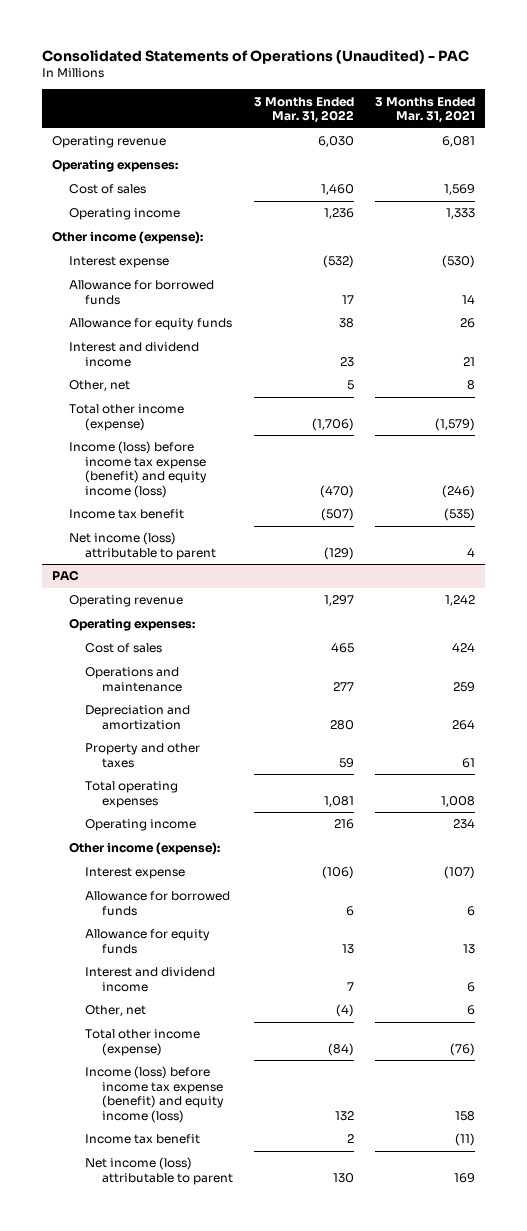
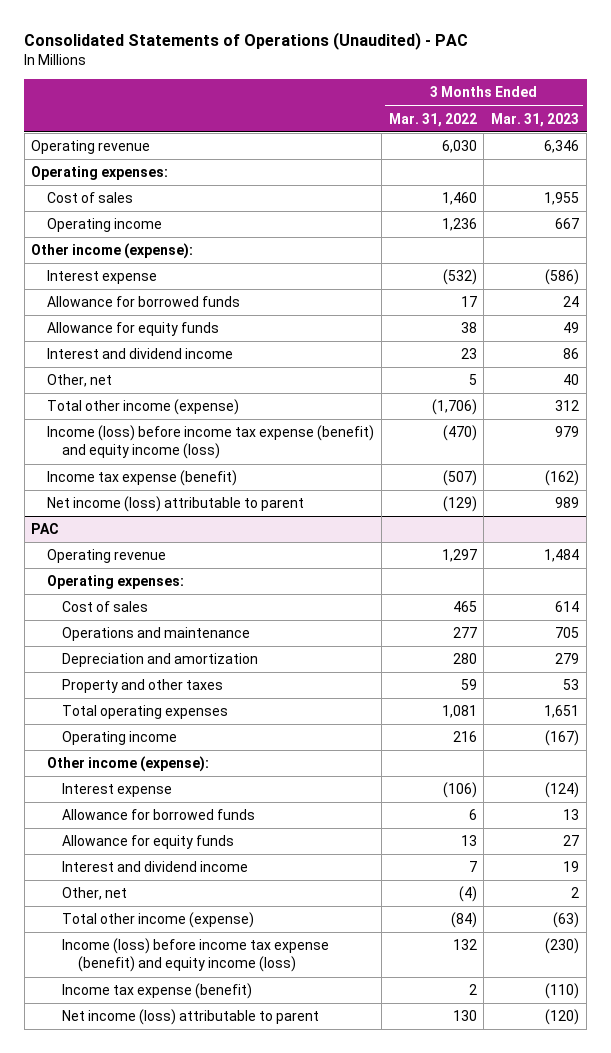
- | 3 Months Ended Mar. 31, 2022 | 3 Months Ended Mar. 31, 2021
+ | 3 Months Ended Mar. 31, 2022 | 3 Months Ended Mar. 31, 2023
- Income tax benefit | (507) | (535)
+ Income tax expense (benefit) | (507) | (162)
@ PAC
- Income tax benefit | 2 | (11)
+ Income tax expense (benefit) | 2 | (110)

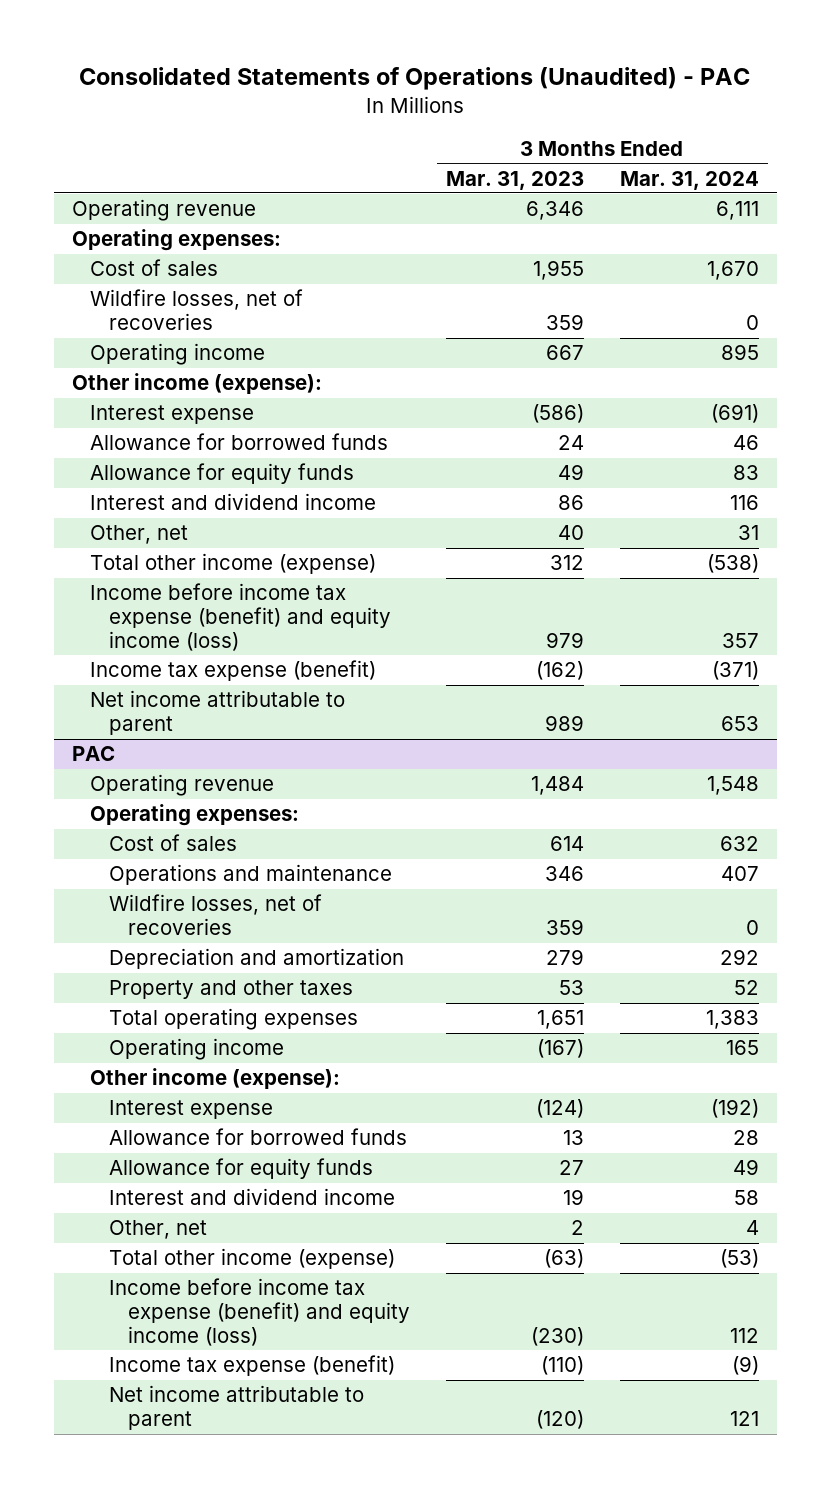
- | 3 Months Ended Mar. 31, 2022 | 3 Months Ended Mar. 31, 2023
+ | 3 Months Ended Mar. 31, 2023 | 3 Months Ended Mar. 31, 2024
+ Wildfire losses, net of recoveries | 359 | 0
- Income (loss) before income tax expense (benefit) and equity income (loss) | (470) | 979
+ Income before income tax expense (benefit) and equity income (loss) | 979 | 357
- Net income (loss) attributable to parent | (129) | 989
+ Net income attributable to parent | 989 | 653
@ PAC
- Operations and maintenance | 277 | 705
+ Operations and maintenance | 346 | 407
+ Wildfire losses, net of recoveries | 359 | 0
- Income (loss) before income tax expense (benefit) and equity income (loss) | 132 | (230)
+ Income before income tax expense (benefit) and equity income (loss) | (230) | 112
- Net income (loss) attributable to parent | 130 | (120)
+ Net income attributable to parent | (120) | 121

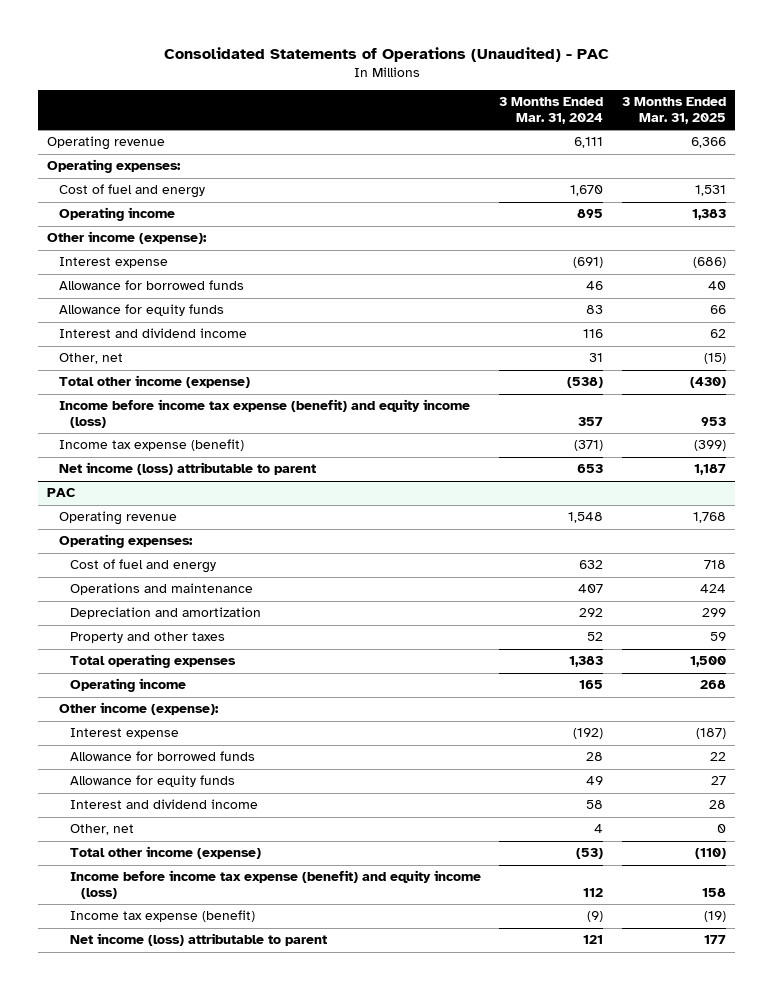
- | 3 Months Ended Mar. 31, 2023 | 3 Months Ended Mar. 31, 2024
+ | 3 Months Ended Mar. 31, 2024 | 3 Months Ended Mar. 31, 2025
- Cost of sales | 1,955 | 1,670
- Wildfire losses, net of recoveries | 359 | 0
+ Cost of fuel and energy | 1,670 | 1,531
- Net income attributable to parent | 989 | 653
+ Net income (loss) attributable to parent | 653 | 1,187
@ PAC
- Cost of sales | 614 | 632
+ Cost of fuel and energy | 632 | 718
- Wildfire losses, net of recoveries | 359 | 0
- Net income attributable to parent | (120) | 121
+ Net income (loss) attributable to parent | 121 | 177

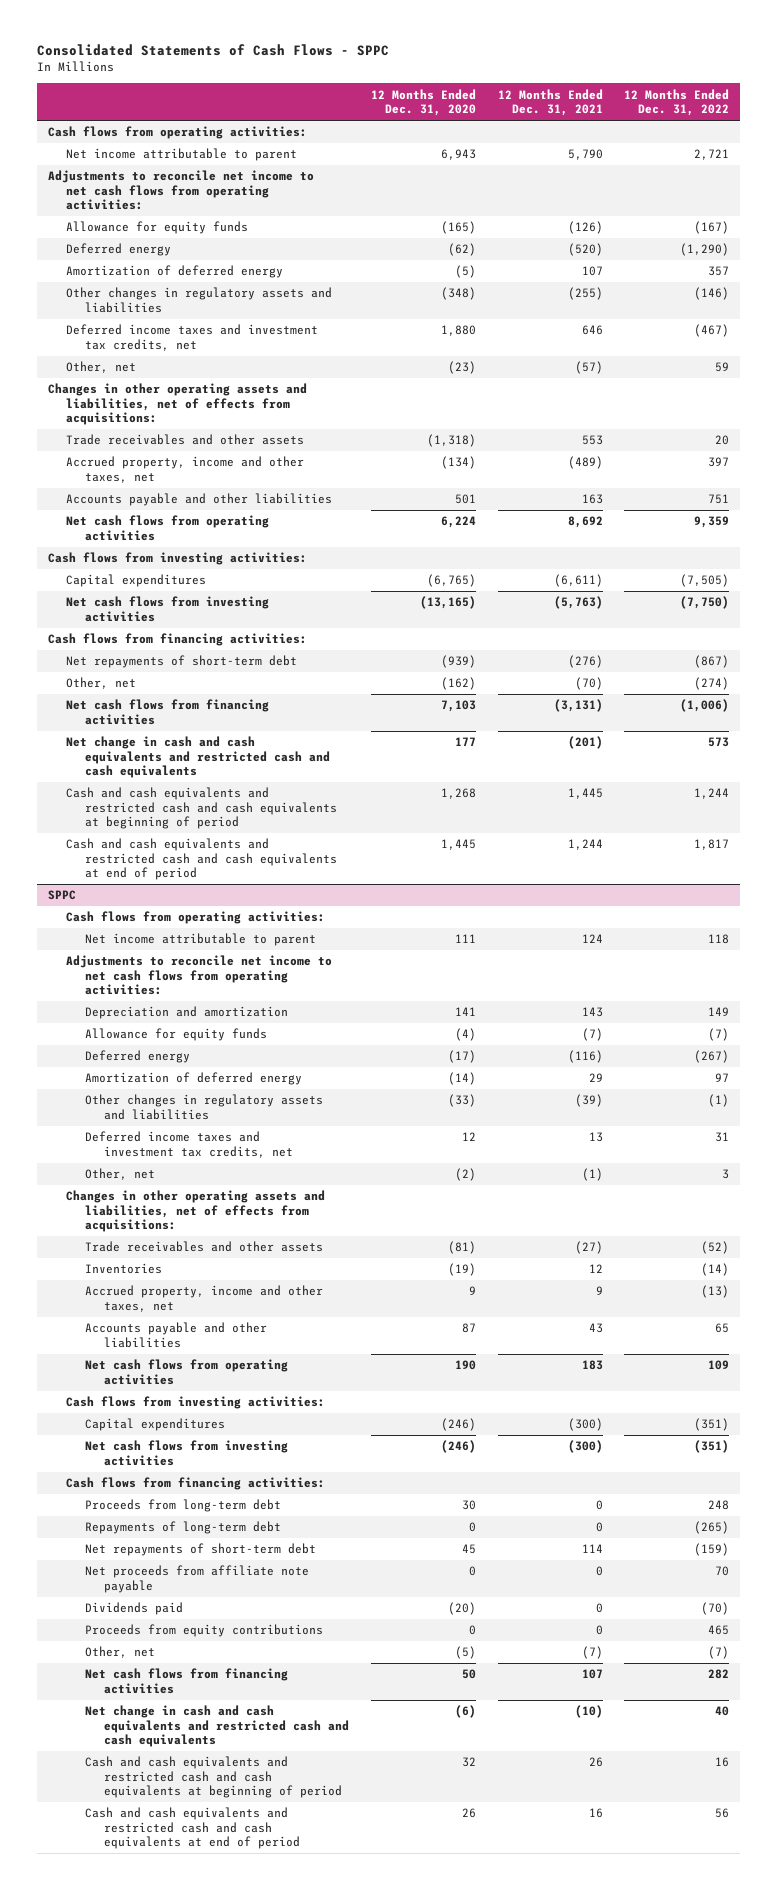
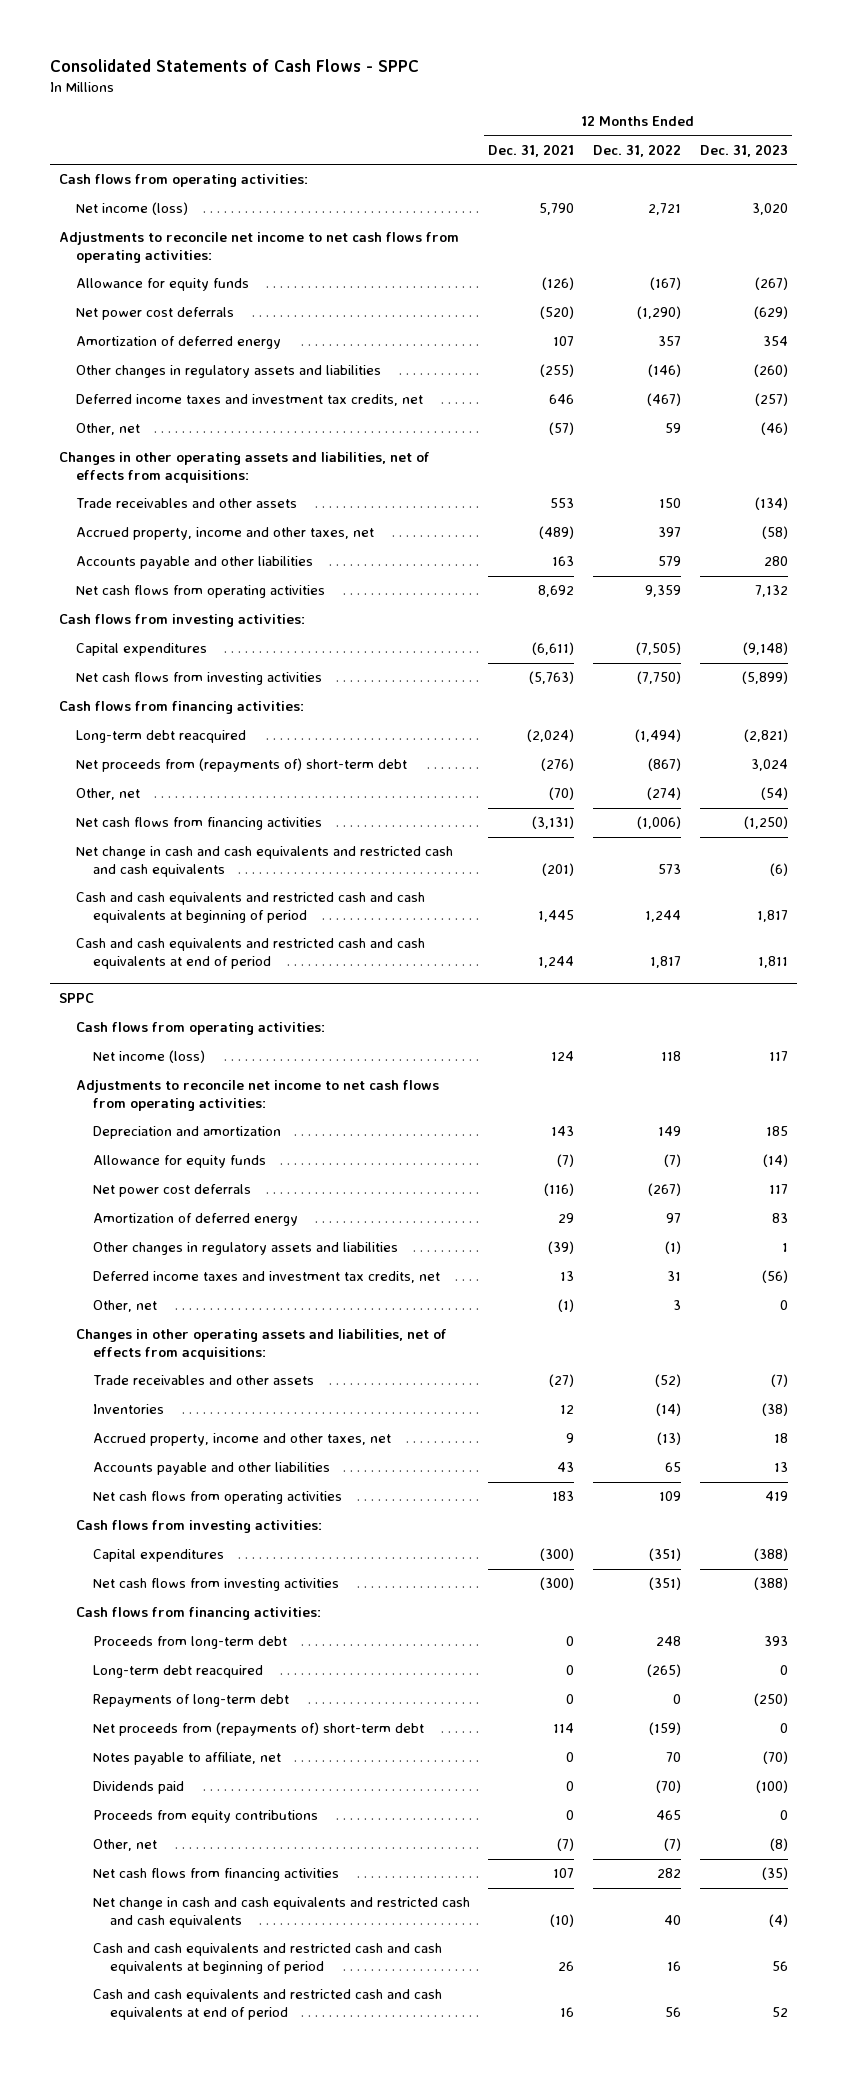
- | 12 Months Ended Dec. 31, 2020 | 12 Months Ended Dec. 31, 2021 | 12 Months Ended Dec. 31, 2022
+ | 12 Months Ended Dec. 31, 2021 | 12 Months Ended Dec. 31, 2022 | 12 Months Ended Dec. 31, 2023
- Net income attributable to parent | 6,943 | 5,790 | 2,721
+ Net income (loss) | 5,790 | 2,721 | 3,020
- Deferred energy | (62) | (520) | (1,290)
+ Net power cost deferrals | (520) | (1,290) | (629)
- Trade receivables and other assets | (1,318) | 553 | 20
+ Trade receivables and other assets | 553 | 150 | (134)
- Accounts payable and other liabilities | 501 | 163 | 751
+ Accounts payable and other liabilities | 163 | 579 | 280
- Net repayments of short-term debt | (939) | (276) | (867)
+ Long-term debt reacquired | (2,024) | (1,494) | (2,821)
+ Net proceeds from (repayments of) short-term debt | (276) | (867) | 3,024
@ SPPC
- Net income attributable to parent | 111 | 124 | 118
+ Net income (loss) | 124 | 118 | 117
- Deferred energy | (17) | (116) | (267)
+ Net power cost deferrals | (116) | (267) | 117
- Repayments of long-term debt | 0 | 0 | (265)
- Net repayments of short-term debt | 45 | 114 | (159)
- Net proceeds from affiliate note payable | 0 | 0 | 70
+ Long-term debt reacquired | 0 | (265) | 0
+ Repayments of long-term debt | 0 | 0 | (250)
+ Net proceeds from (repayments of) short-term debt | 114 | (159) | 0
+ Notes payable to affiliate, net | 0 | 70 | (70)

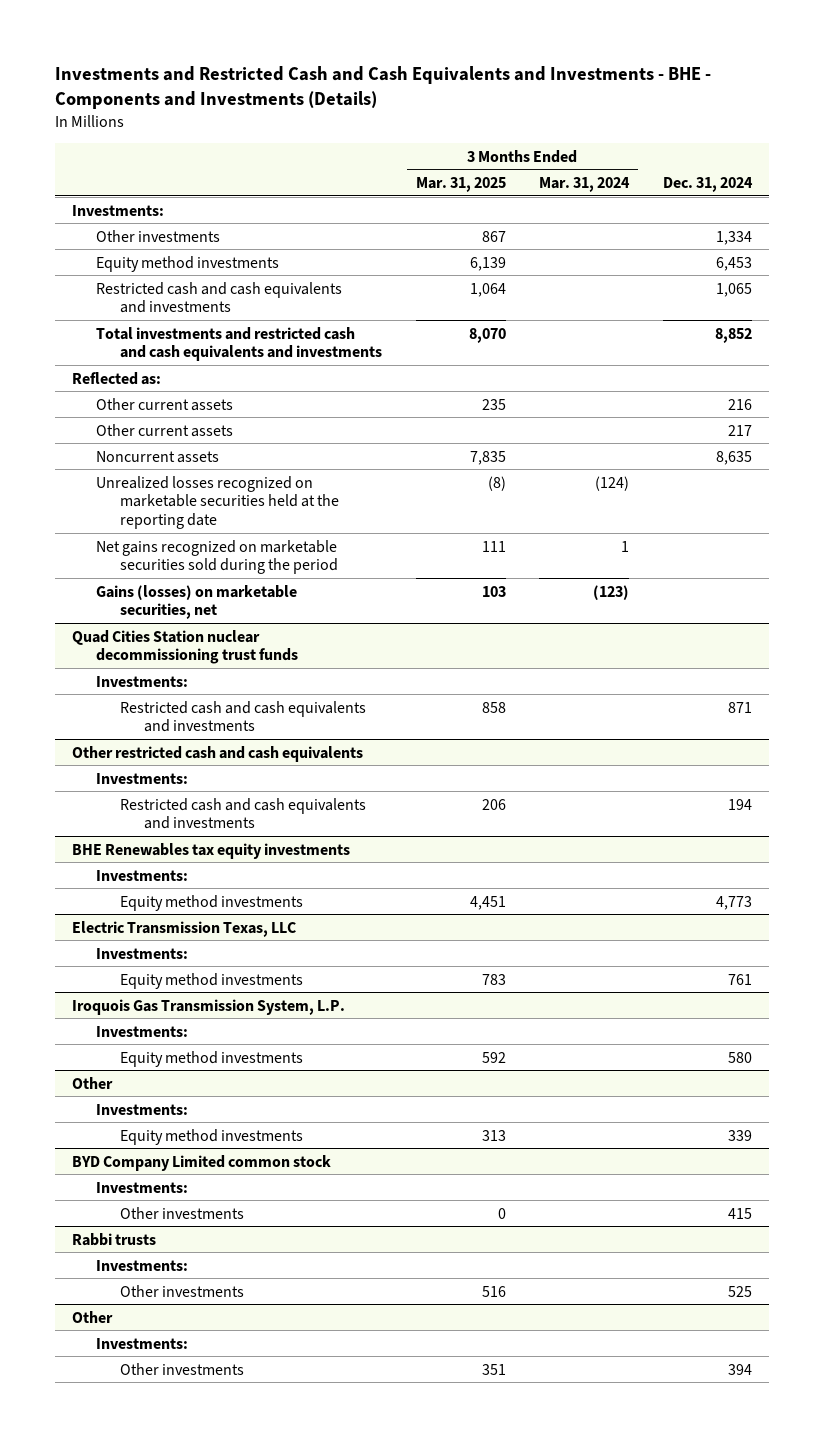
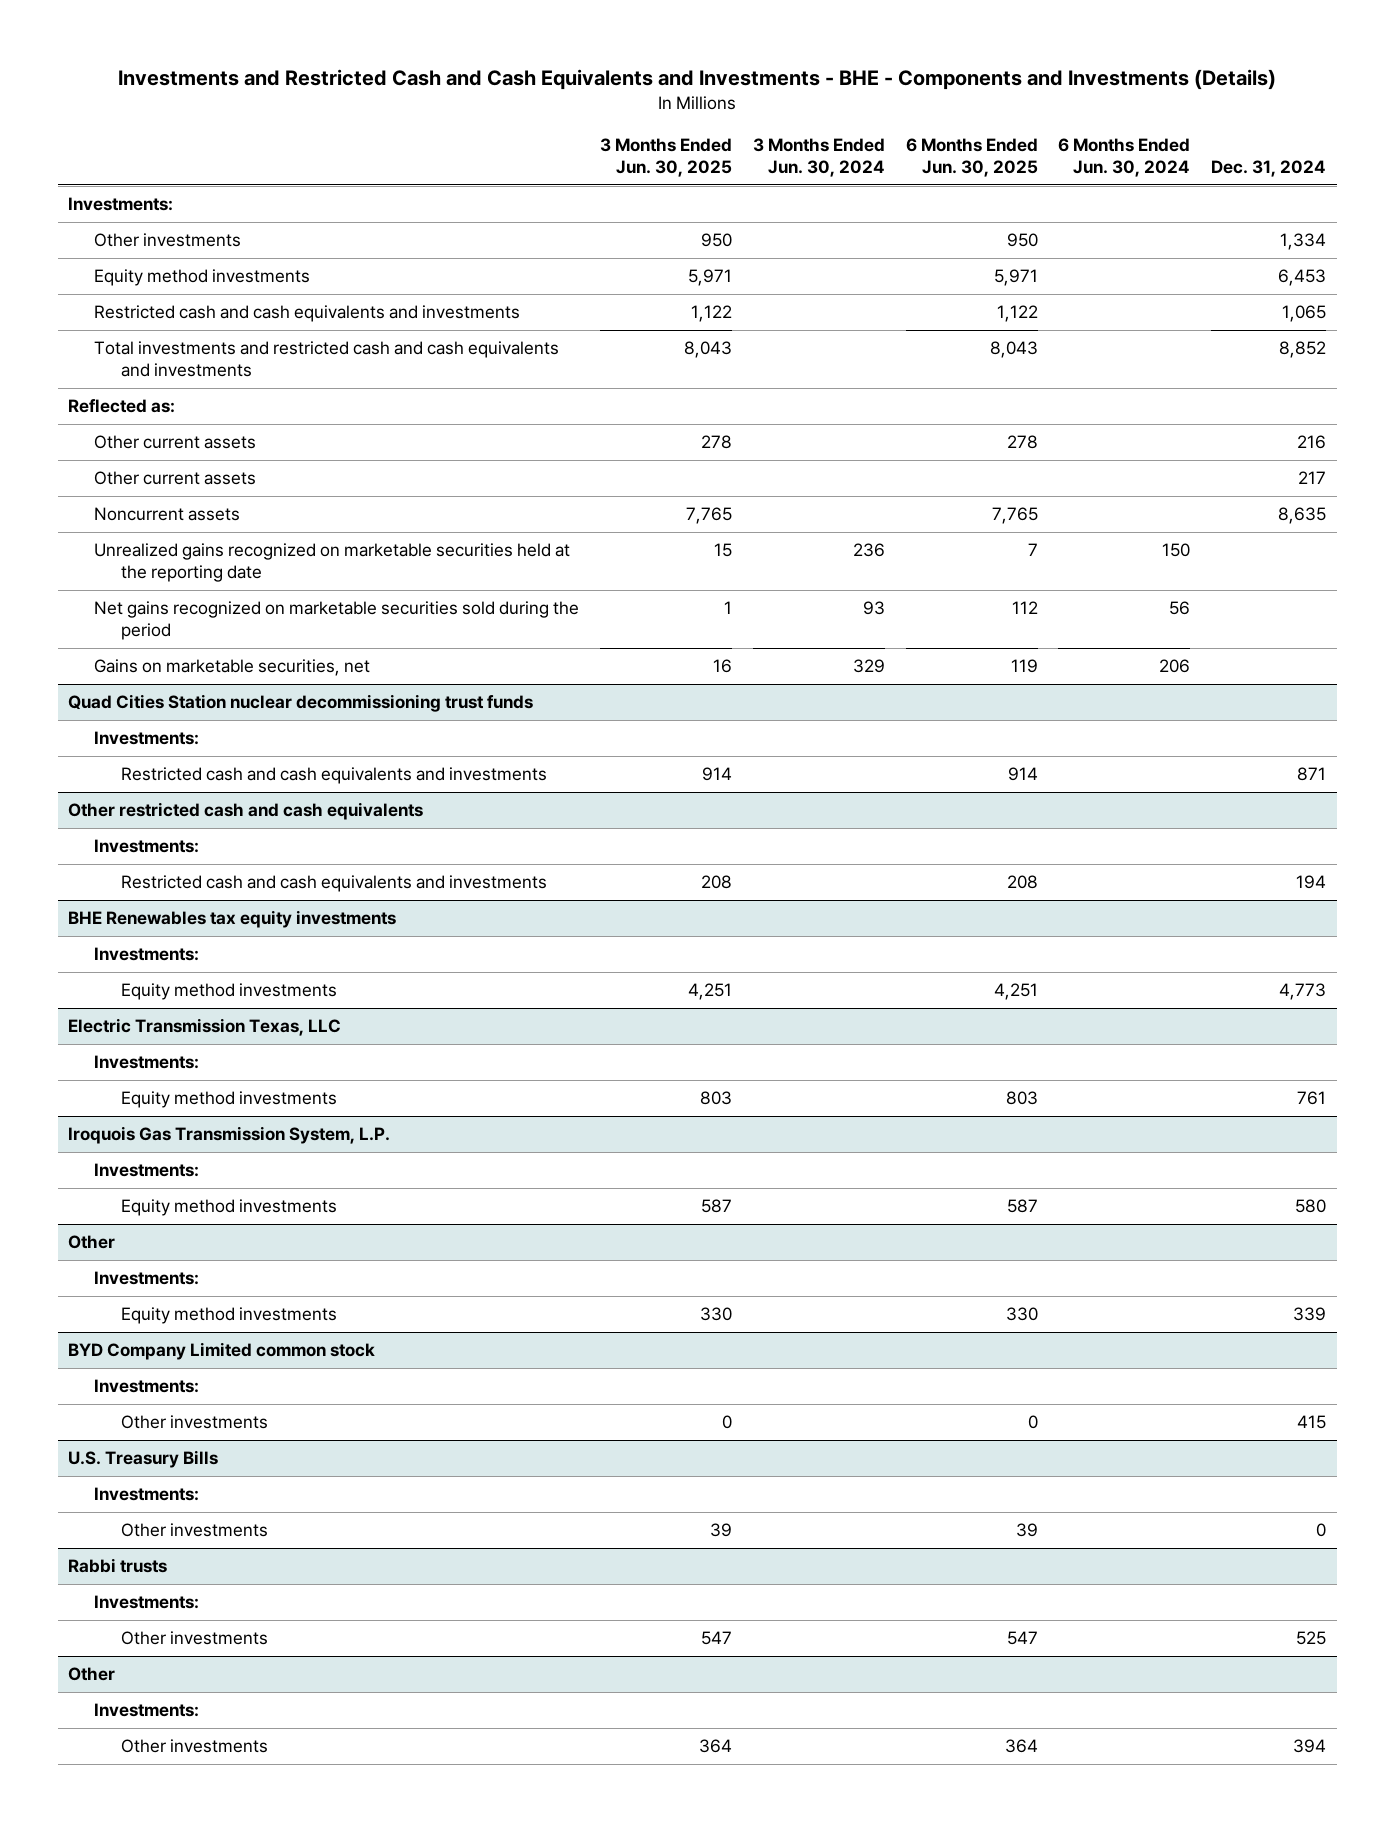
- | 3 Months Ended Mar. 31, 2025 | 3 Months Ended Mar. 31, 2024 | Dec. 31, 2024
+ | 3 Months Ended Jun. 30, 2025 | 3 Months Ended Jun. 30, 2024 | 6 Months Ended Jun. 30, 2025 | 6 Months Ended Jun. 30, 2024 | Dec. 31, 2024
- Unrealized losses recognized on marketable securities held at the reporting date | (8) | (124) |
+ Unrealized gains recognized on marketable securities held at the reporting date | 15 | 236 | 7 | 150 |
- Gains (losses) on marketable securities, net | 103 | (123) |
+ Gains on marketable securities, net | 16 | 329 | 119 | 206 |
+ U.S. Treasury Bills
+ Investments:
+ Other investments | 39 | | 39 | | 0

